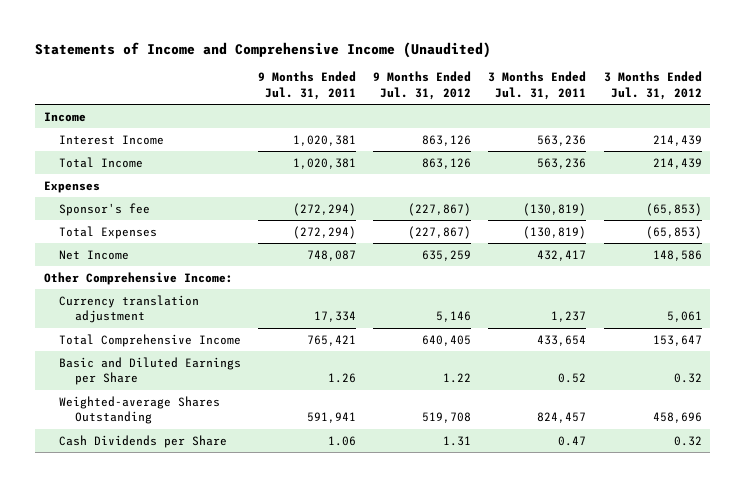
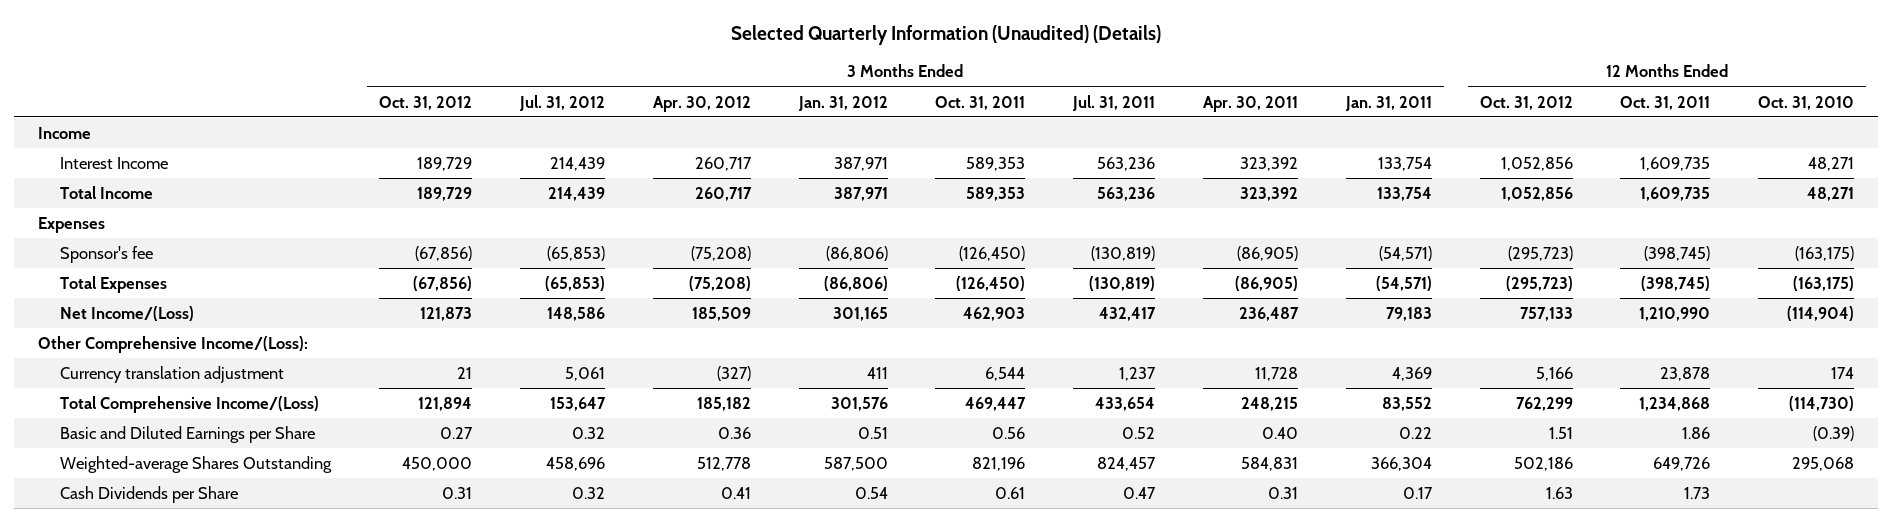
- Statements of Income and Comprehensive Income (Unaudited)
+ Selected Quarterly Information (Unaudited) (Details)
- | 9 Months Ended Jul. 31, 2011 | 9 Months Ended Jul. 31, 2012 | 3 Months Ended Jul. 31, 2011 | 3 Months Ended Jul. 31, 2012
+ | 3 Months Ended Oct. 31, 2012 | 3 Months Ended Jul. 31, 2012 | 3 Months Ended Apr. 30, 2012 | 3 Months Ended Jan. 31, 2012 | 3 Months Ended Oct. 31, 2011 | 3 Months Ended Jul. 31, 2011 | 3 Months Ended Apr. 30, 2011 | 3 Months Ended Jan. 31, 2011 | 12 Months Ended Oct. 31, 2012 | 12 Months Ended Oct. 31, 2011 | 12 Months Ended Oct. 31, 2010
- Net Income | 748,087 | 635,259 | 432,417 | 148,586
- Other Comprehensive Income:
+ Net Income/(Loss) | 121,873 | 148,586 | 185,509 | 301,165 | 462,903 | 432,417 | 236,487 | 79,183 | 757,133 | 1,210,990 | (114,904)
+ Other Comprehensive Income/(Loss):
- Total Comprehensive Income | 765,421 | 640,405 | 433,654 | 153,647
+ Total Comprehensive Income/(Loss) | 121,894 | 153,647 | 185,182 | 301,576 | 469,447 | 433,654 | 248,215 | 83,552 | 762,299 | 1,234,868 | (114,730)

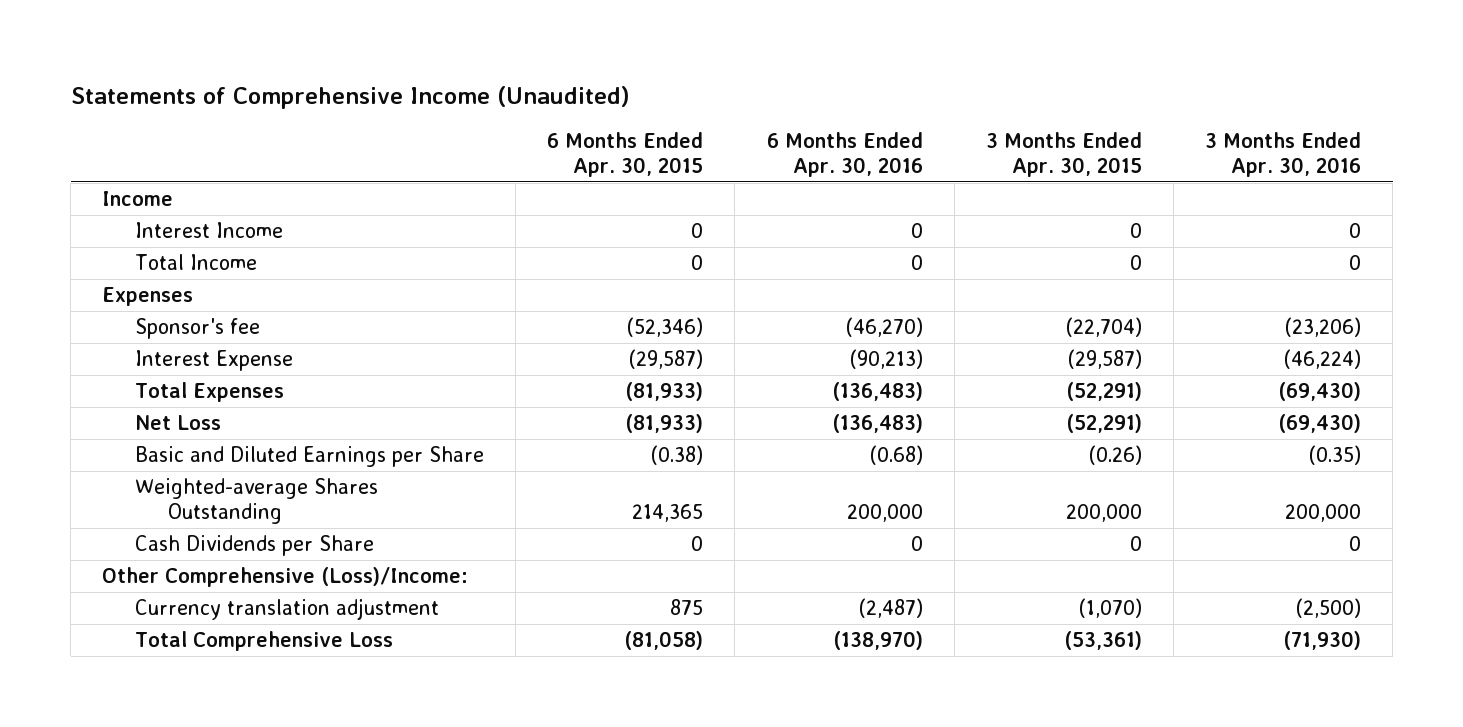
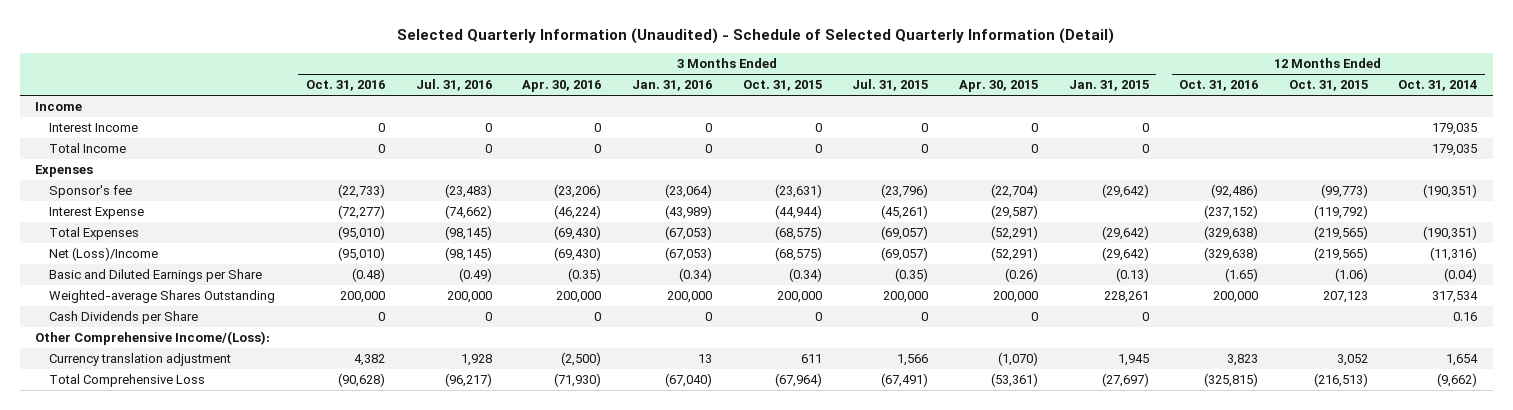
- Statements of Comprehensive Income (Unaudited)
+ Selected Quarterly Information (Unaudited) - Schedule of Selected Quarterly Information (Detail)
- | 6 Months Ended Apr. 30, 2015 | 6 Months Ended Apr. 30, 2016 | 3 Months Ended Apr. 30, 2015 | 3 Months Ended Apr. 30, 2016
+ | 3 Months Ended Oct. 31, 2016 | 3 Months Ended Jul. 31, 2016 | 3 Months Ended Apr. 30, 2016 | 3 Months Ended Jan. 31, 2016 | 3 Months Ended Oct. 31, 2015 | 3 Months Ended Jul. 31, 2015 | 3 Months Ended Apr. 30, 2015 | 3 Months Ended Jan. 31, 2015 | 12 Months Ended Oct. 31, 2016 | 12 Months Ended Oct. 31, 2015 | 12 Months Ended Oct. 31, 2014
- Net Loss | (81,933) | (136,483) | (52,291) | (69,430)
+ Net (Loss)/Income | (95,010) | (98,145) | (69,430) | (67,053) | (68,575) | (69,057) | (52,291) | (29,642) | (329,638) | (219,565) | (11,316)
- Other Comprehensive (Loss)/Income:
+ Other Comprehensive Income/(Loss):

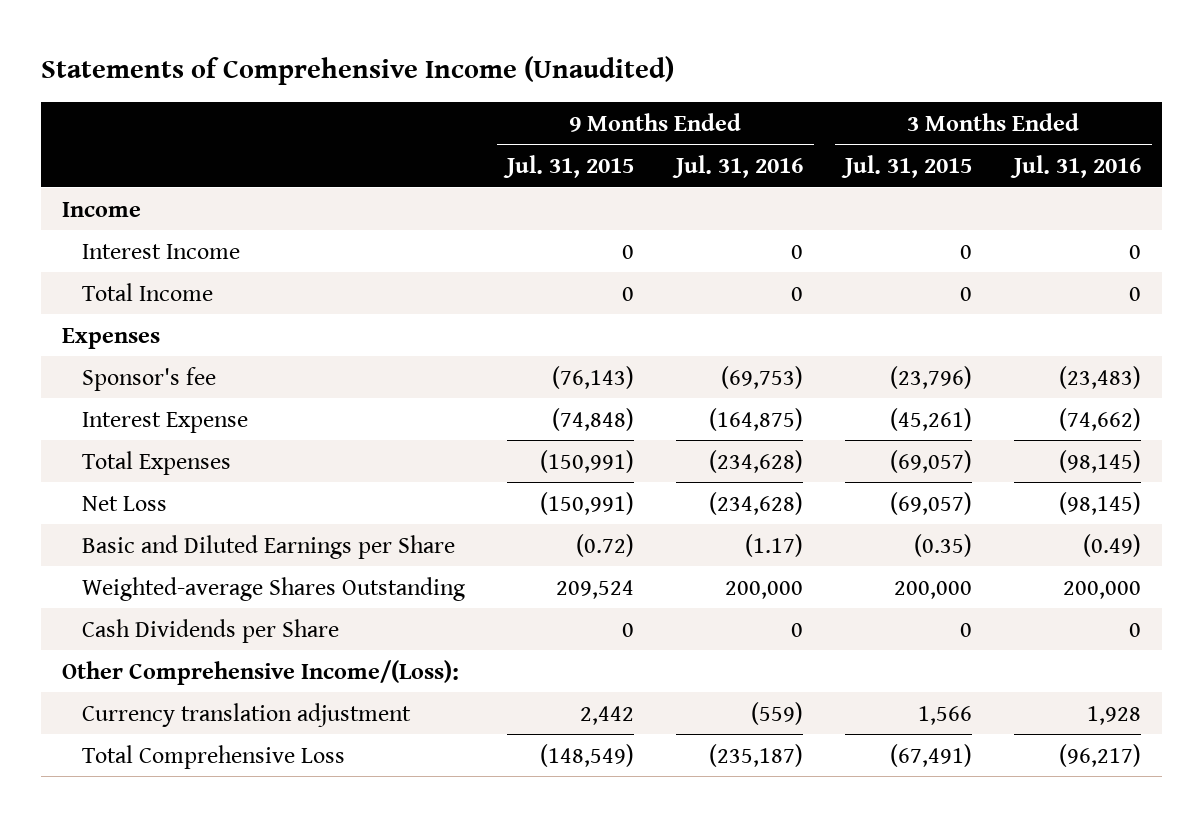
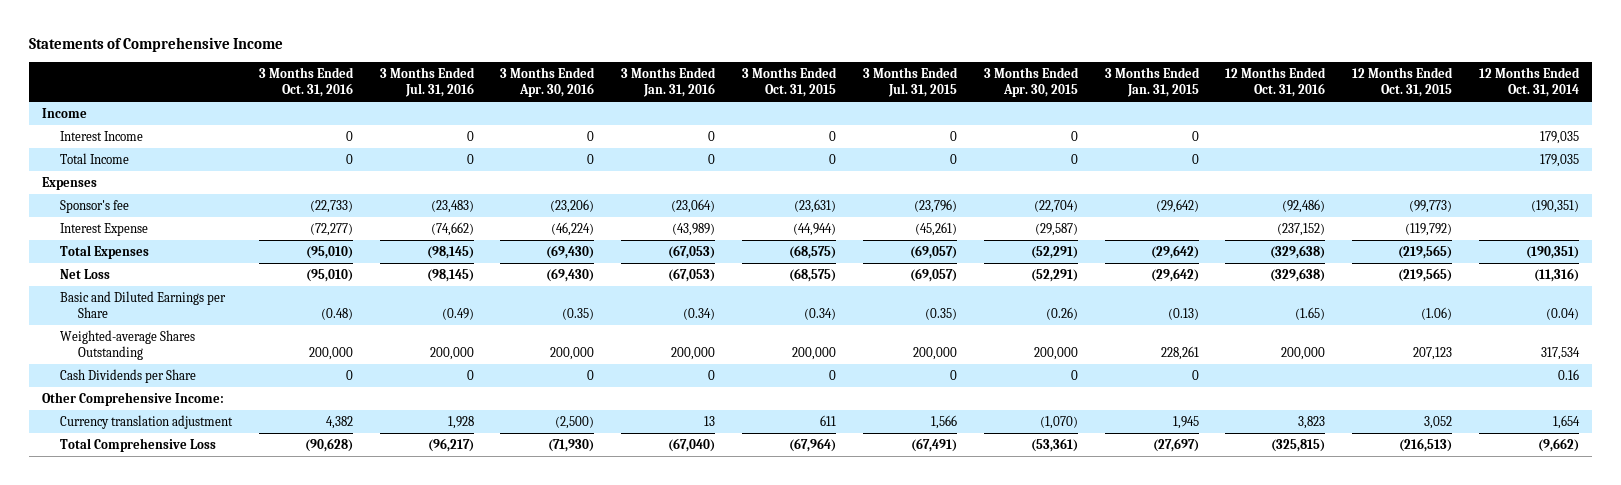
- Statements of Comprehensive Income (Unaudited)
+ Statements of Comprehensive Income
- | 9 Months Ended Jul. 31, 2015 | 9 Months Ended Jul. 31, 2016 | 3 Months Ended Jul. 31, 2015 | 3 Months Ended Jul. 31, 2016
+ | 3 Months Ended Oct. 31, 2016 | 3 Months Ended Jul. 31, 2016 | 3 Months Ended Apr. 30, 2016 | 3 Months Ended Jan. 31, 2016 | 3 Months Ended Oct. 31, 2015 | 3 Months Ended Jul. 31, 2015 | 3 Months Ended Apr. 30, 2015 | 3 Months Ended Jan. 31, 2015 | 12 Months Ended Oct. 31, 2016 | 12 Months Ended Oct. 31, 2015 | 12 Months Ended Oct. 31, 2014
- Other Comprehensive Income/(Loss):
+ Other Comprehensive Income:

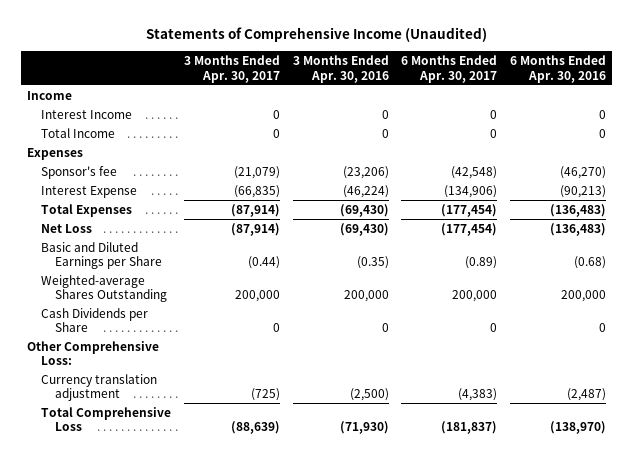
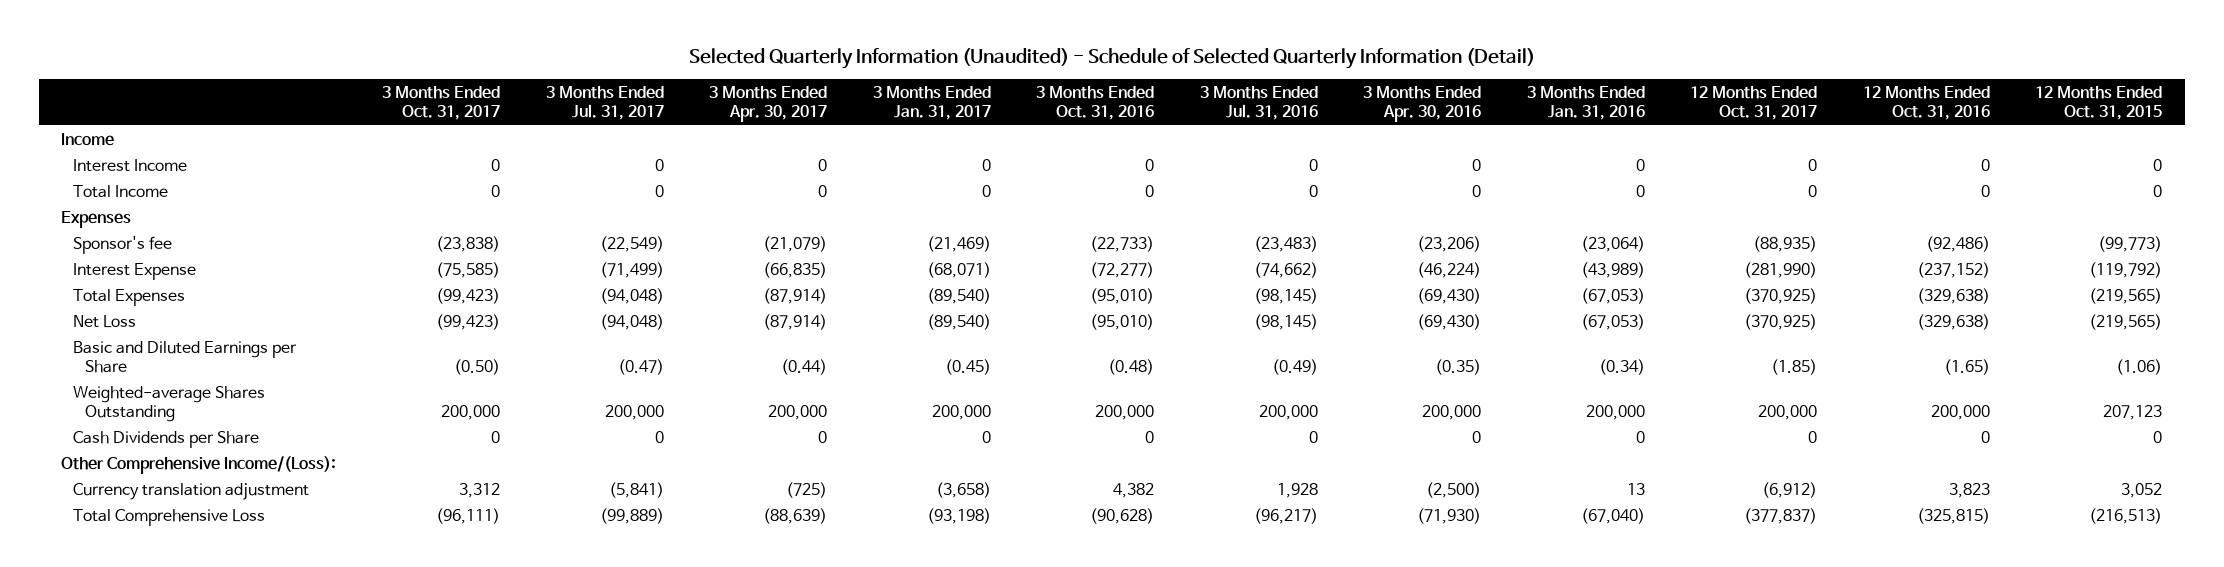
- Statements of Comprehensive Income (Unaudited)
+ Selected Quarterly Information (Unaudited) - Schedule of Selected Quarterly Information (Detail)
- | 3 Months Ended Apr. 30, 2017 | 3 Months Ended Apr. 30, 2016 | 6 Months Ended Apr. 30, 2017 | 6 Months Ended Apr. 30, 2016
+ | 3 Months Ended Oct. 31, 2017 | 3 Months Ended Jul. 31, 2017 | 3 Months Ended Apr. 30, 2017 | 3 Months Ended Jan. 31, 2017 | 3 Months Ended Oct. 31, 2016 | 3 Months Ended Jul. 31, 2016 | 3 Months Ended Apr. 30, 2016 | 3 Months Ended Jan. 31, 2016 | 12 Months Ended Oct. 31, 2017 | 12 Months Ended Oct. 31, 2016 | 12 Months Ended Oct. 31, 2015
- Other Comprehensive Loss:
+ Other Comprehensive Income/(Loss):

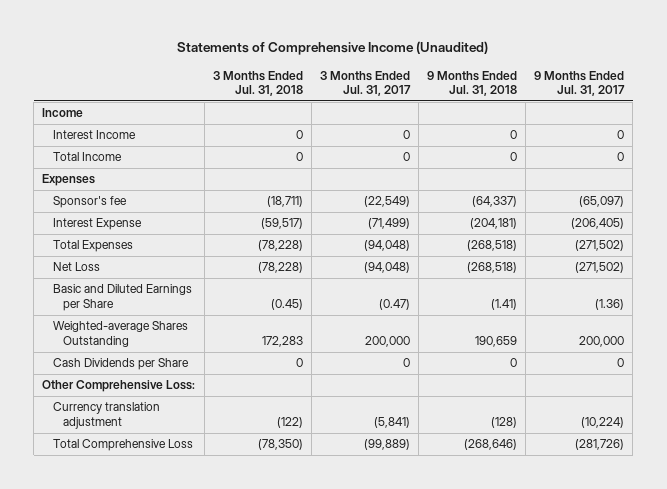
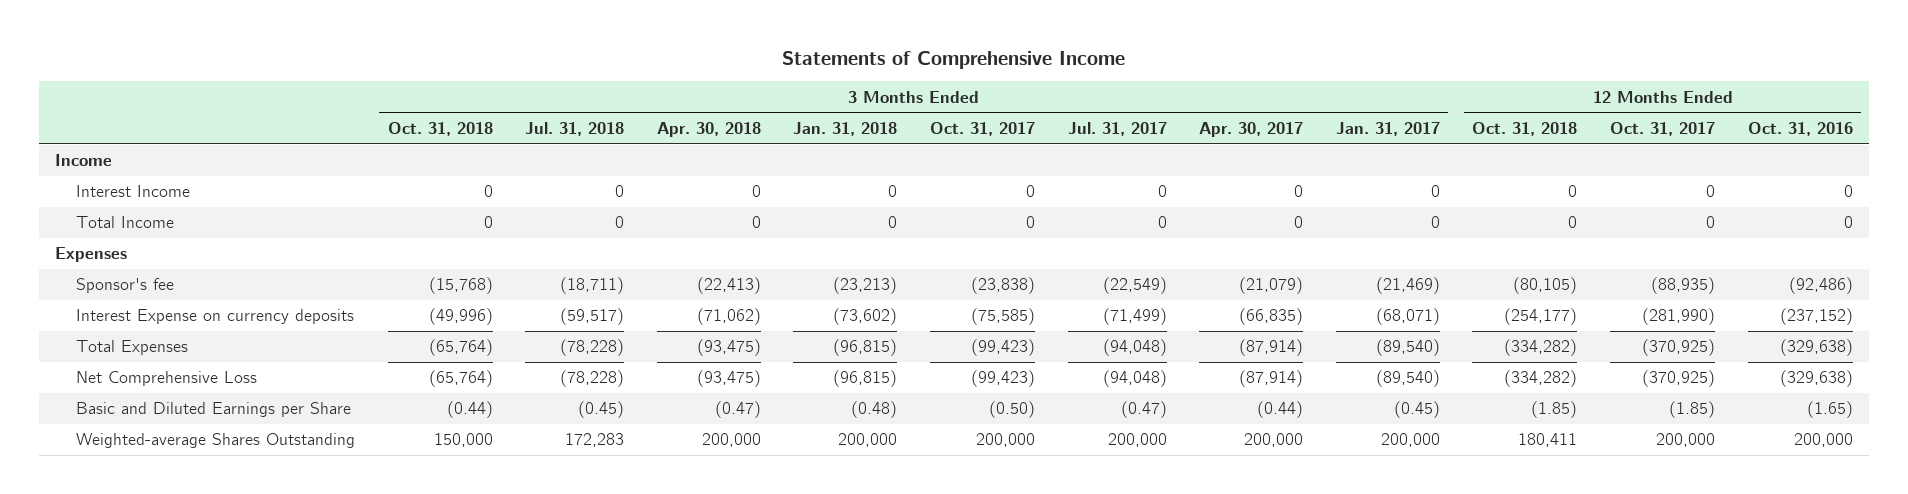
- Statements of Comprehensive Income (Unaudited)
+ Statements of Comprehensive Income
- | 3 Months Ended Jul. 31, 2018 | 3 Months Ended Jul. 31, 2017 | 9 Months Ended Jul. 31, 2018 | 9 Months Ended Jul. 31, 2017
+ | 3 Months Ended Oct. 31, 2018 | 3 Months Ended Jul. 31, 2018 | 3 Months Ended Apr. 30, 2018 | 3 Months Ended Jan. 31, 2018 | 3 Months Ended Oct. 31, 2017 | 3 Months Ended Jul. 31, 2017 | 3 Months Ended Apr. 30, 2017 | 3 Months Ended Jan. 31, 2017 | 12 Months Ended Oct. 31, 2018 | 12 Months Ended Oct. 31, 2017 | 12 Months Ended Oct. 31, 2016
- Interest Expense | (59,517) | (71,499) | (204,181) | (206,405)
+ Interest Expense on currency deposits | (49,996) | (59,517) | (71,062) | (73,602) | (75,585) | (71,499) | (66,835) | (68,071) | (254,177) | (281,990) | (237,152)
- Net Loss | (78,228) | (94,048) | (268,518) | (271,502)
+ Net Comprehensive Loss | (65,764) | (78,228) | (93,475) | (96,815) | (99,423) | (94,048) | (87,914) | (89,540) | (334,282) | (370,925) | (329,638)
- Cash Dividends per Share | 0 | 0 | 0 | 0
- Other Comprehensive Loss:
- Currency translation adjustment | (122) | (5,841) | (128) | (10,224)
- Total Comprehensive Loss | (78,350) | (99,889) | (268,646) | (281,726)

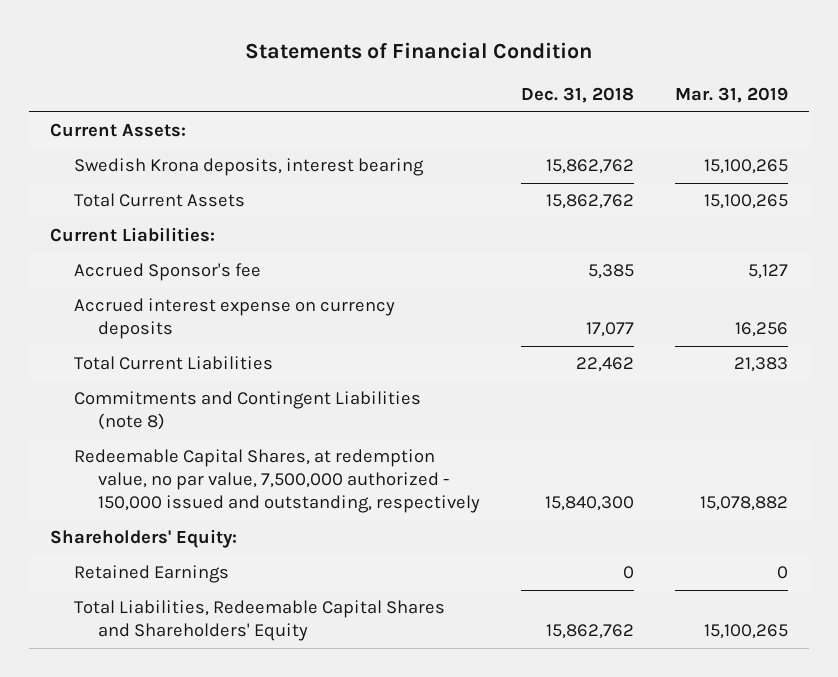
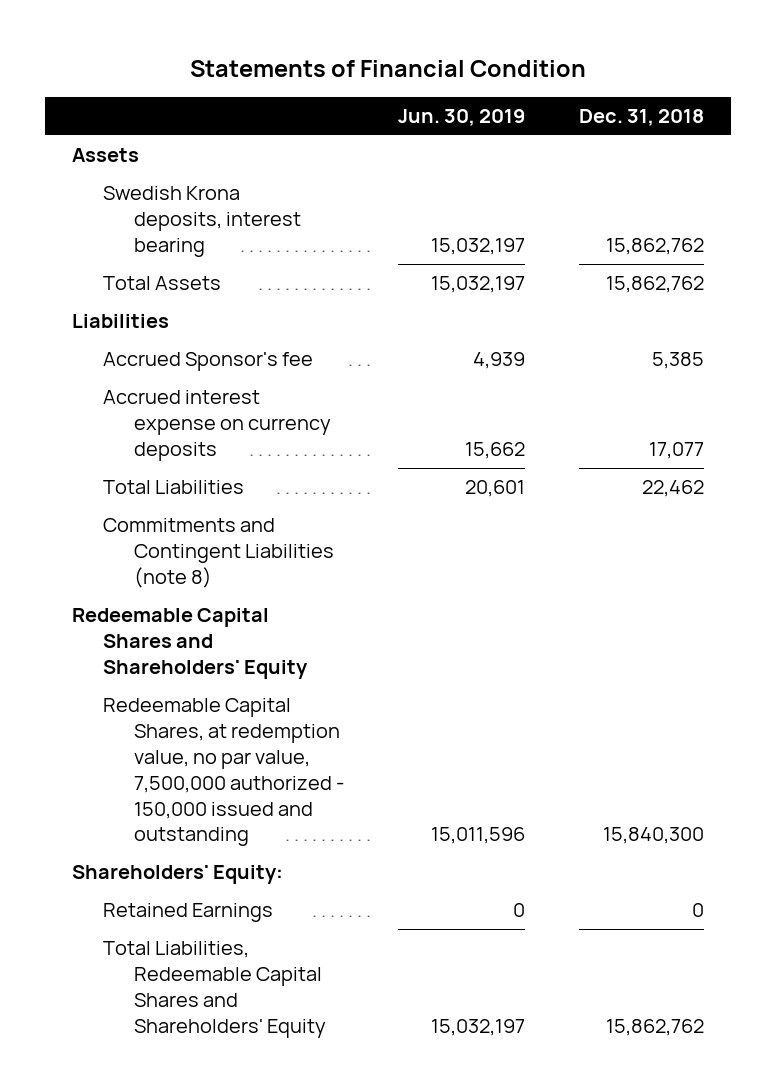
- | Dec. 31, 2018 | Mar. 31, 2019
+ | Jun. 30, 2019 | Dec. 31, 2018
- Current Assets:
+ Assets
- Total Current Assets | 15,862,762 | 15,100,265
- Current Liabilities:
+ Total Assets | 15,032,197 | 15,862,762
+ Liabilities
- Total Current Liabilities | 22,462 | 21,383
+ Total Liabilities | 20,601 | 22,462
- Redeemable Capital Shares, at redemption value, no par value, 7,500,000 authorized - 150,000 issued and outstanding, respectively | 15,840,300 | 15,078,882
+ Redeemable Capital Shares and Shareholders' Equity
+ Redeemable Capital Shares, at redemption value, no par value, 7,500,000 authorized - 150,000 issued and outstanding | 15,011,596 | 15,840,300

